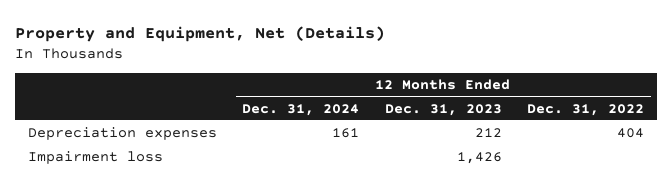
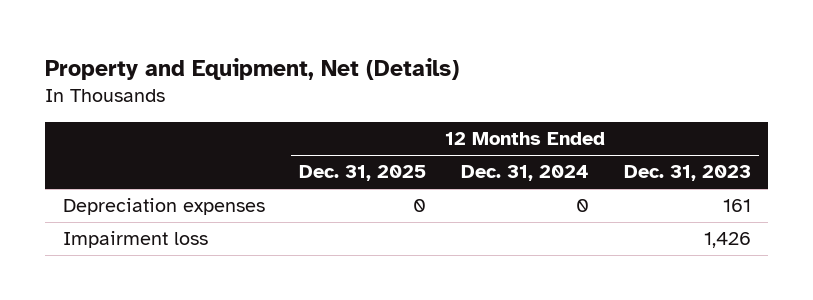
- | 12 Months Ended Dec. 31, 2024 | 12 Months Ended Dec. 31, 2023 | 12 Months Ended Dec. 31, 2022
+ | 12 Months Ended Dec. 31, 2025 | 12 Months Ended Dec. 31, 2024 | 12 Months Ended Dec. 31, 2023
- Depreciation expenses | 161 | 212 | 404
+ Depreciation expenses | 0 | 0 | 161

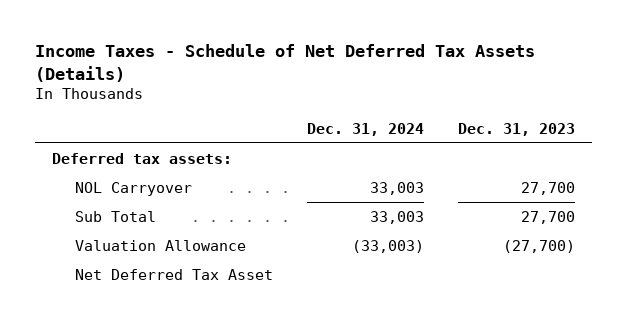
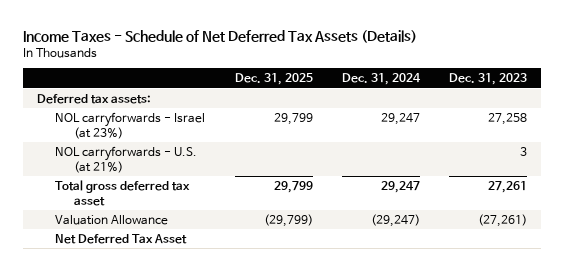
- | Dec. 31, 2024 | Dec. 31, 2023
+ | Dec. 31, 2025 | Dec. 31, 2024 | Dec. 31, 2023
- NOL Carryover | 33,003 | 27,700
- Sub Total | 33,003 | 27,700
- Valuation Allowance | (33,003) | (27,700)
+ NOL carryforwards - Israel (at 23%) | 29,799 | 29,247 | 27,258
+ NOL carryforwards - U.S. (at 21%) | | | 3
+ Total gross deferred tax asset | 29,799 | 29,247 | 27,261
+ Valuation Allowance | (29,799) | (29,247) | (27,261)

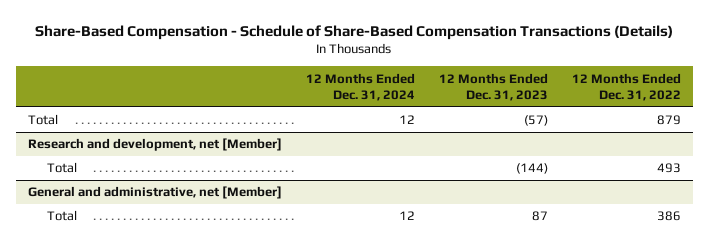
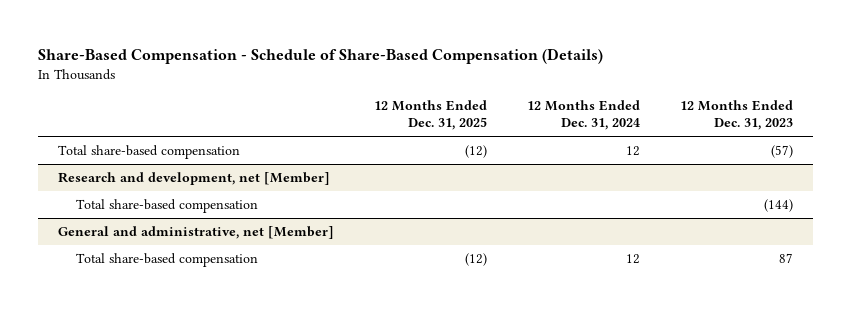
- Share-Based Compensation - Schedule of Share-Based Compensation Transactions (Details)
+ Share-Based Compensation - Schedule of Share-Based Compensation (Details)
- | 12 Months Ended Dec. 31, 2024 | 12 Months Ended Dec. 31, 2023 | 12 Months Ended Dec. 31, 2022
+ | 12 Months Ended Dec. 31, 2025 | 12 Months Ended Dec. 31, 2024 | 12 Months Ended Dec. 31, 2023
- Total | 12 | (57) | 879
+ Total share-based compensation | (12) | 12 | (57)
@ Research and development, net [Member]
- Total | | (144) | 493
+ Total share-based compensation | | | (144)
@ General and administrative, net [Member]
- Total | 12 | 87 | 386
+ Total share-based compensation | (12) | 12 | 87

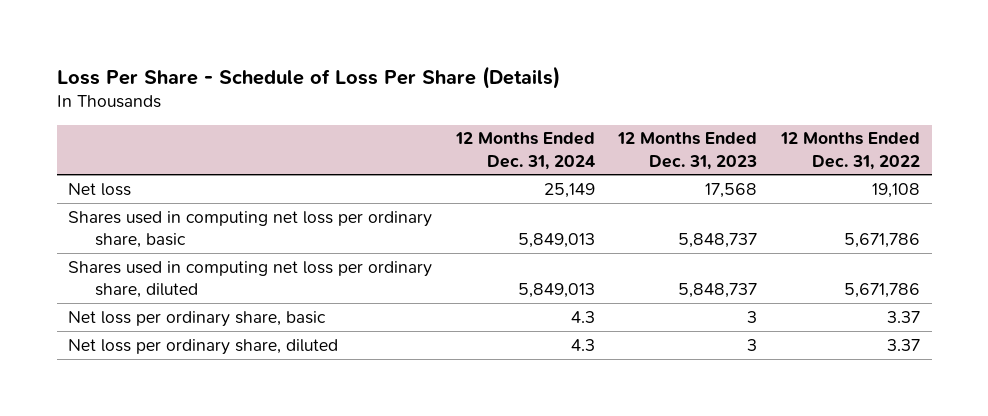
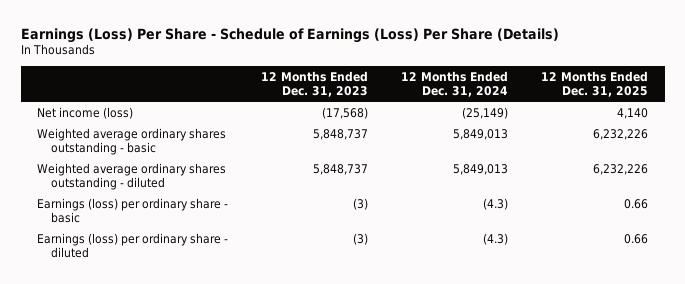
- Loss Per Share - Schedule of Loss Per Share (Details)
+ Earnings (Loss) Per Share - Schedule of Earnings (Loss) Per Share (Details)
- | 12 Months Ended Dec. 31, 2024 | 12 Months Ended Dec. 31, 2023 | 12 Months Ended Dec. 31, 2022
+ | 12 Months Ended Dec. 31, 2023 | 12 Months Ended Dec. 31, 2024 | 12 Months Ended Dec. 31, 2025
- Net loss | 25,149 | 17,568 | 19,108
- Shares used in computing net loss per ordinary share, basic | 5,849,013 | 5,848,737 | 5,671,786
- Shares used in computing net loss per ordinary share, diluted | 5,849,013 | 5,848,737 | 5,671,786
- Net loss per ordinary share, basic | 4.3 | 3 | 3.37
- Net loss per ordinary share, diluted | 4.3 | 3 | 3.37
+ Net income (loss) | (17,568) | (25,149) | 4,140
+ Weighted average ordinary shares outstanding - basic | 5,848,737 | 5,849,013 | 6,232,226
+ Weighted average ordinary shares outstanding - diluted | 5,848,737 | 5,849,013 | 6,232,226
+ Earnings (loss) per ordinary share - basic | (3) | (4.3) | 0.66
+ Earnings (loss) per ordinary share - diluted | (3) | (4.3) | 0.66

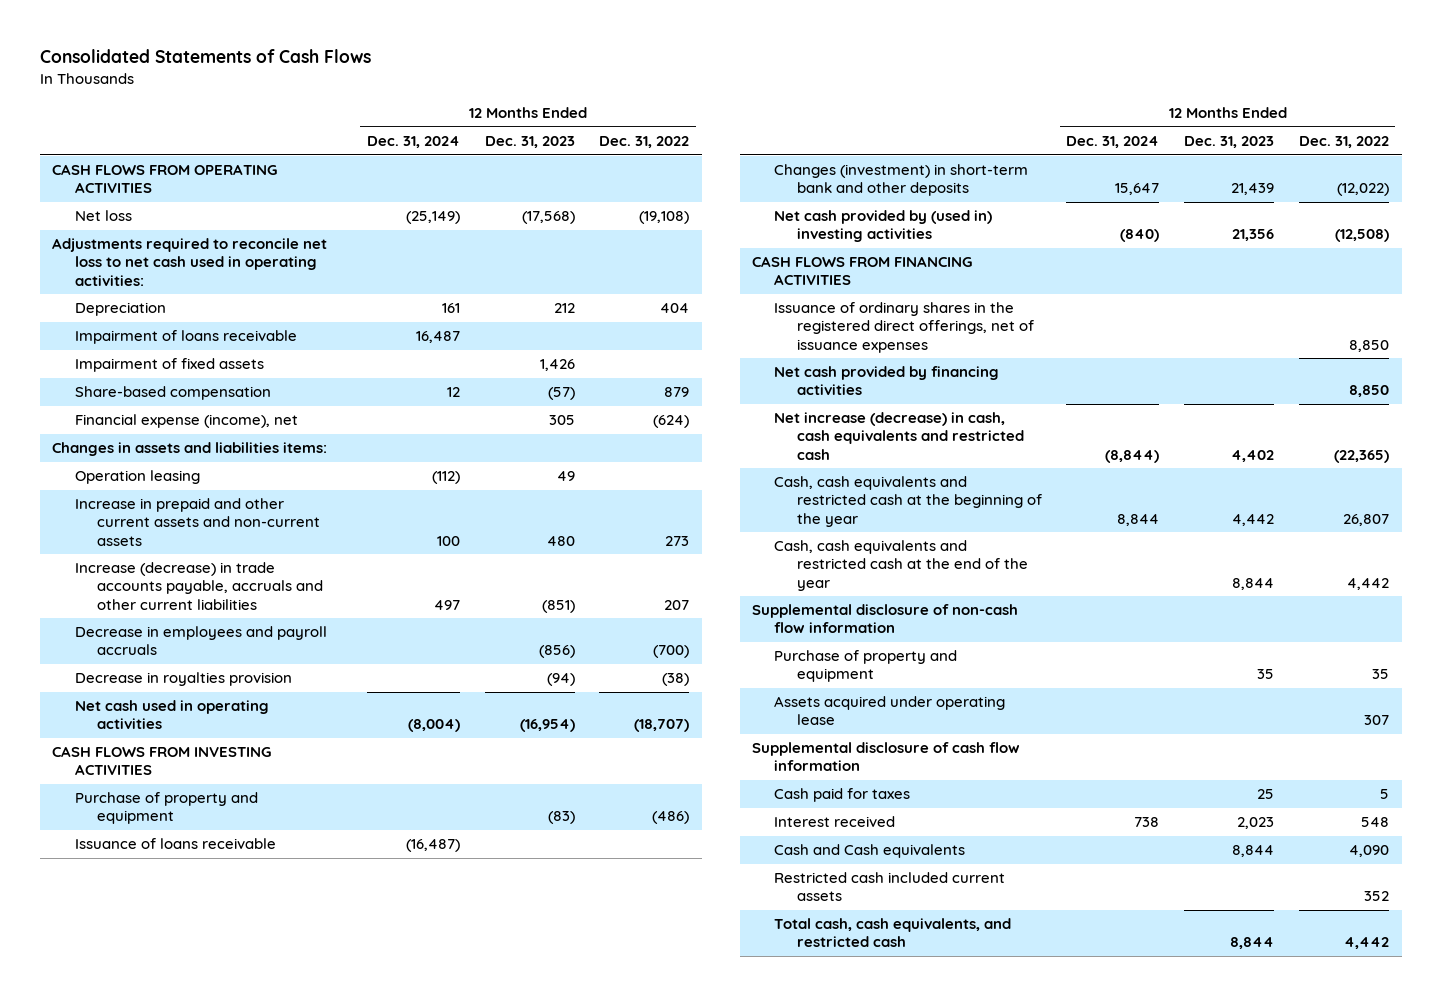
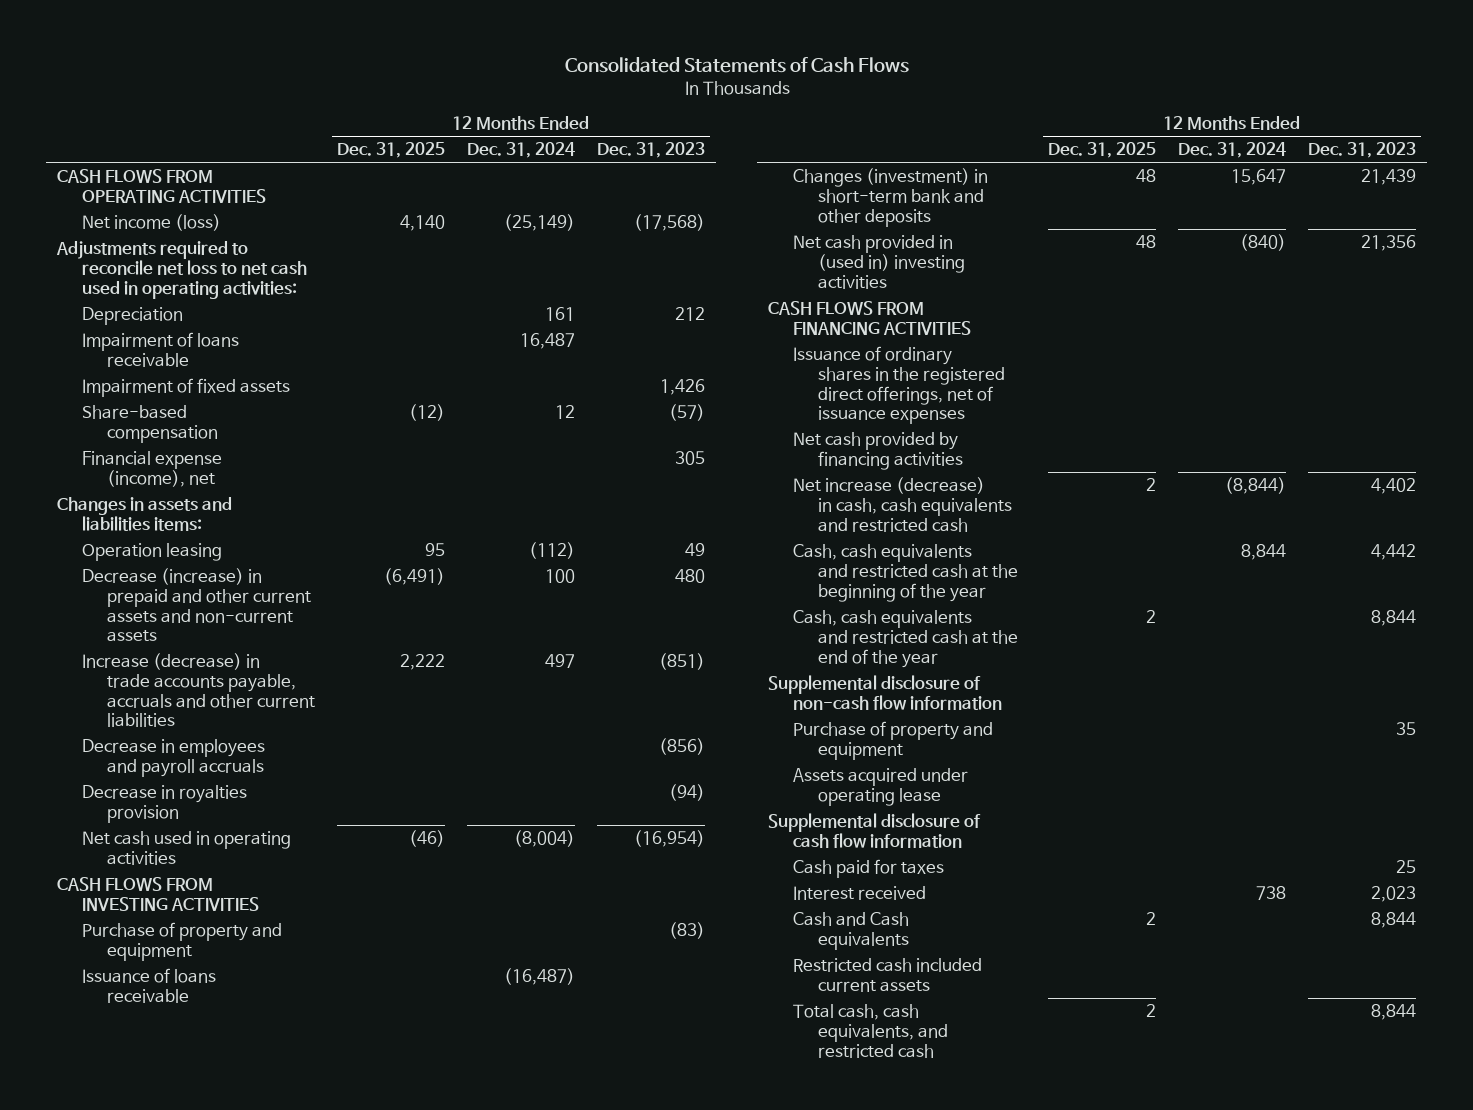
- | 12 Months Ended Dec. 31, 2024 | 12 Months Ended Dec. 31, 2023 | 12 Months Ended Dec. 31, 2022
+ | 12 Months Ended Dec. 31, 2025 | 12 Months Ended Dec. 31, 2024 | 12 Months Ended Dec. 31, 2023
- Net loss | (25,149) | (17,568) | (19,108)
+ Net income (loss) | 4,140 | (25,149) | (17,568)
- Increase in prepaid and other current assets and non-current assets | 100 | 480 | 273
+ Decrease (increase) in prepaid and other current assets and non-current assets | (6,491) | 100 | 480
- Net cash provided by (used in) investing activities | (840) | 21,356 | (12,508)
+ Net cash provided in (used in) investing activities | 48 | (840) | 21,356

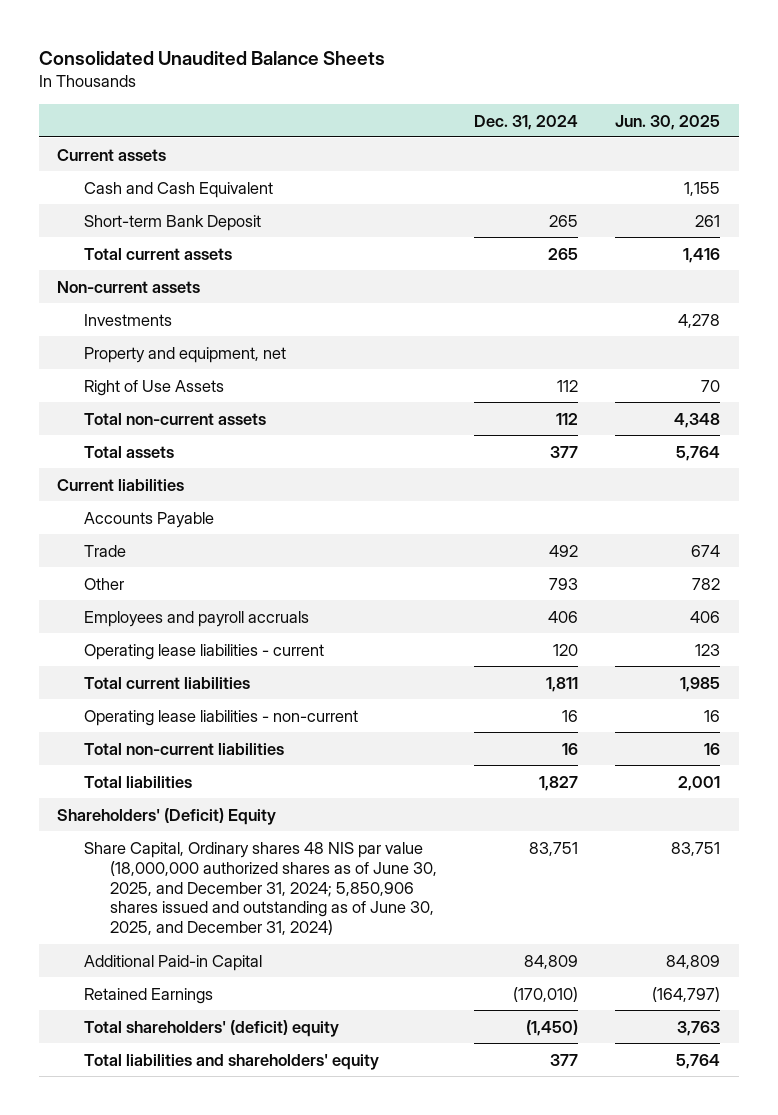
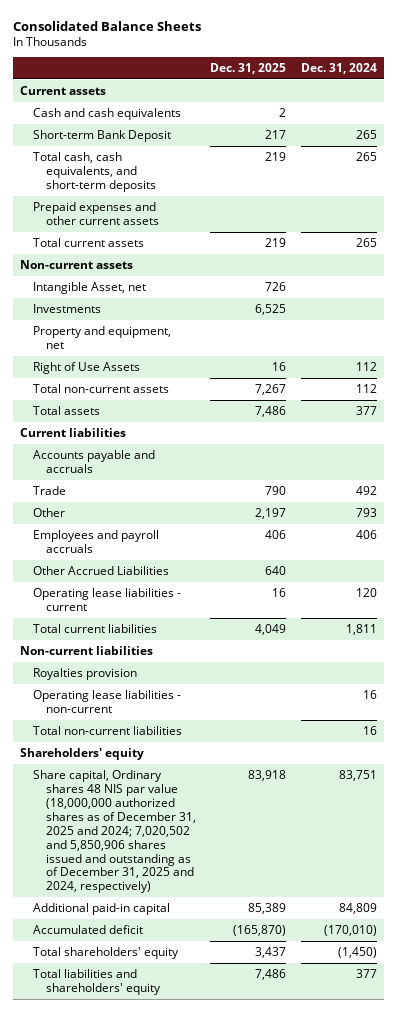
- Consolidated Unaudited Balance Sheets
+ Consolidated Balance Sheets
- | Dec. 31, 2024 | Jun. 30, 2025
+ | Dec. 31, 2025 | Dec. 31, 2024
- Cash and Cash Equivalent | | 1,155
+ Cash and cash equivalents | 2 |
+ Total cash, cash equivalents, and short-term deposits | 219 | 265
+ Prepaid expenses and other current assets
+ Intangible Asset, net | 726 |
- Accounts Payable
+ Accounts payable and accruals
+ Other Accrued Liabilities | 640 |
+ Non-current liabilities
+ Royalties provision
- Total liabilities | 1,827 | 2,001
- Shareholders' (Deficit) Equity
- Share Capital, Ordinary shares 48 NIS par value (18,000,000 authorized shares as of June 30, 2025, and December 31, 2024; 5,850,906 shares issued and outstanding as of June 30, 2025, and December 31, 2024) | 83,751 | 83,751
- Additional Paid-in Capital | 84,809 | 84,809
- Retained Earnings | (170,010) | (164,797)
- Total shareholders' (deficit) equity | (1,450) | 3,763
+ Shareholders' equity
+ Share capital, Ordinary shares 48 NIS par value (18,000,000 authorized shares as of December 31, 2025 and 2024; 7,020,502 and 5,850,906 shares issued and outstanding as of December 31, 2025 and 2024, respectively) | 83,918 | 83,751
+ Additional paid-in capital | 85,389 | 84,809
+ Accumulated deficit | (165,870) | (170,010)
+ Total shareholders' equity | 3,437 | (1,450)

